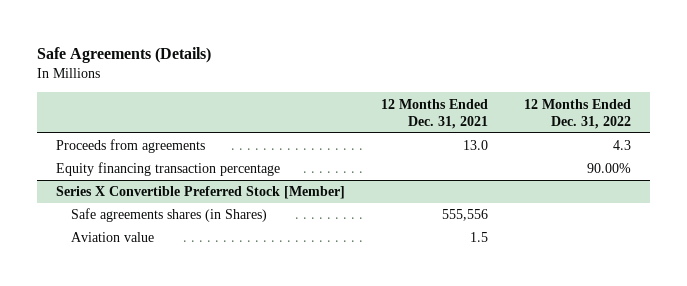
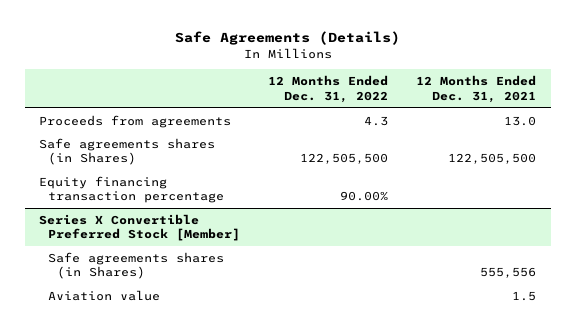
- | 12 Months Ended Dec. 31, 2021 | 12 Months Ended Dec. 31, 2022
+ | 12 Months Ended Dec. 31, 2022 | 12 Months Ended Dec. 31, 2021
+ Safe agreements shares (in Shares) | 122,505,500 | 122,505,500

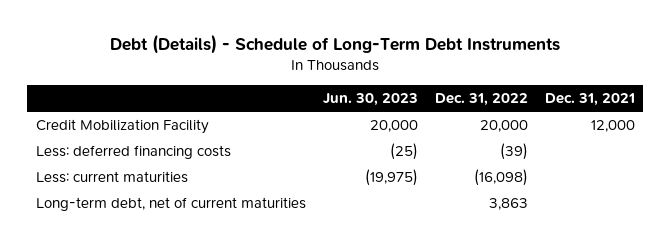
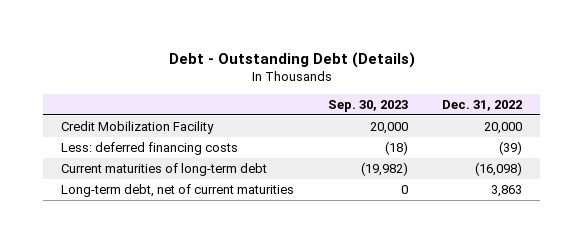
- Debt (Details) - Schedule of Long-Term Debt Instruments
+ Debt - Outstanding Debt (Details)
- | Jun. 30, 2023 | Dec. 31, 2022 | Dec. 31, 2021
+ | Sep. 30, 2023 | Dec. 31, 2022
- Less: current maturities | (19,975) | (16,098) |
+ Current maturities of long-term debt | (19,982) | (16,098)

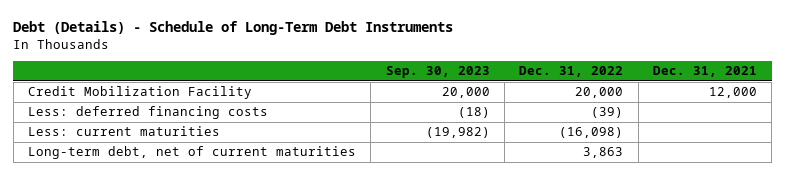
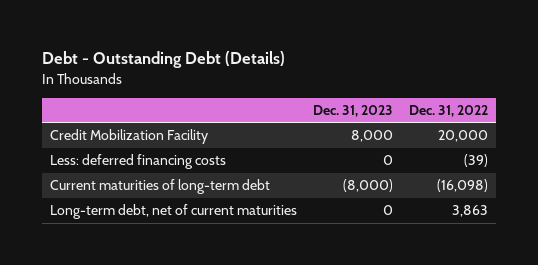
- Debt (Details) - Schedule of Long-Term Debt Instruments
+ Debt - Outstanding Debt (Details)
- | Sep. 30, 2023 | Dec. 31, 2022 | Dec. 31, 2021
+ | Dec. 31, 2023 | Dec. 31, 2022
- Less: current maturities | (19,982) | (16,098) |
+ Current maturities of long-term debt | (8,000) | (16,098)

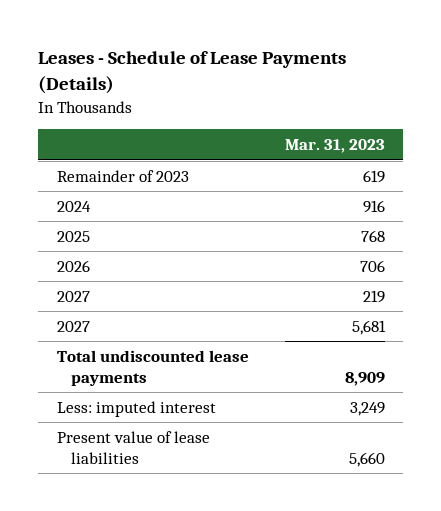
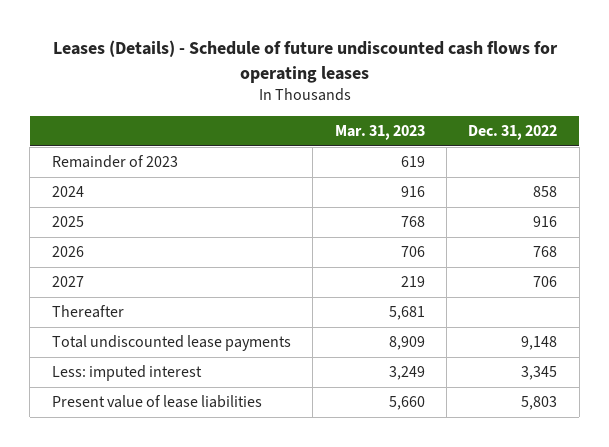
- Leases - Schedule of Lease Payments (Details)
+ Leases (Details) - Schedule of future undiscounted cash flows for operating leases
- | Mar. 31, 2023
+ | Mar. 31, 2023 | Dec. 31, 2022
- 2027 | 5,681
+ Thereafter | 5,681 |

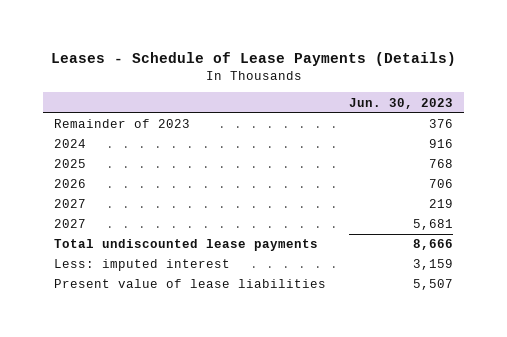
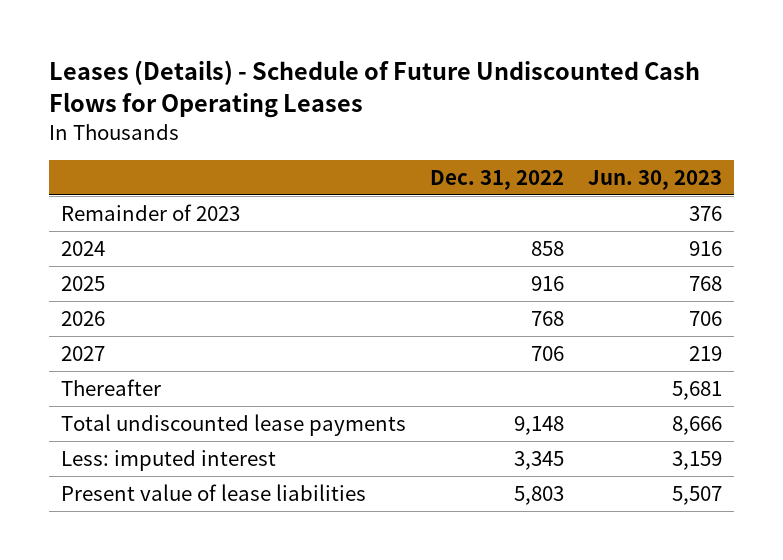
- Leases - Schedule of Lease Payments (Details)
+ Leases (Details) - Schedule of Future Undiscounted Cash Flows for Operating Leases
- | Jun. 30, 2023
+ | Dec. 31, 2022 | Jun. 30, 2023
- 2027 | 5,681
+ Thereafter | | 5,681

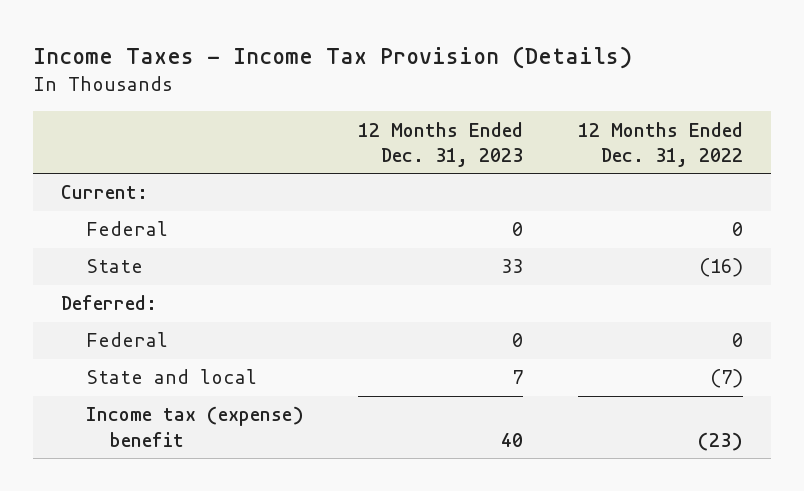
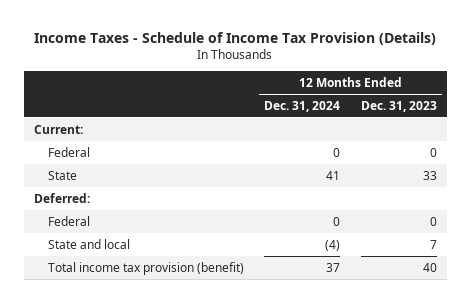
- Income Taxes - Income Tax Provision (Details)
+ Income Taxes - Schedule of Income Tax Provision (Details)
- | 12 Months Ended Dec. 31, 2023 | 12 Months Ended Dec. 31, 2022
+ | 12 Months Ended Dec. 31, 2024 | 12 Months Ended Dec. 31, 2023
- Income tax (expense) benefit | 40 | (23)
+ Total income tax provision (benefit) | 37 | 40

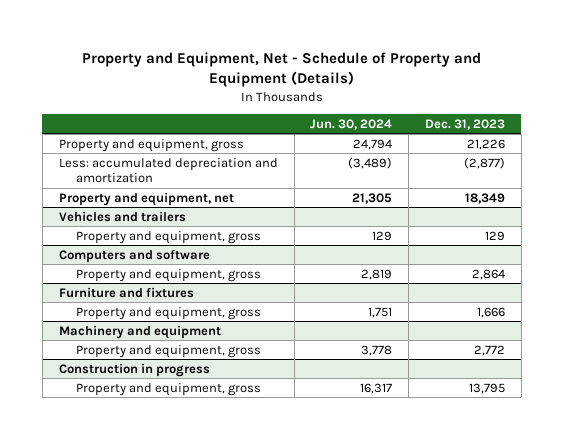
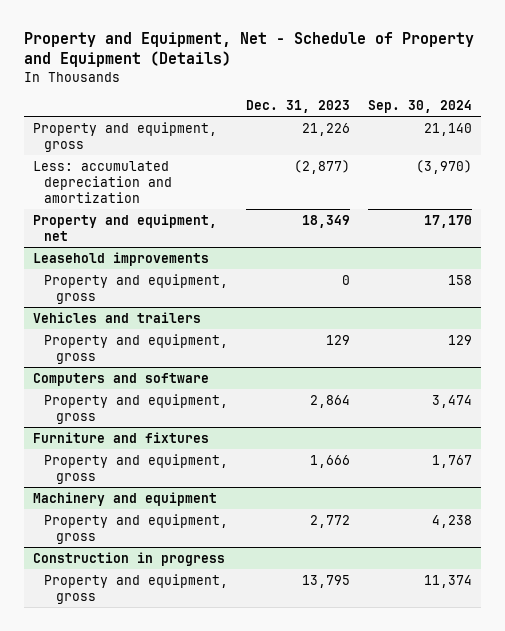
- | Jun. 30, 2024 | Dec. 31, 2023
+ | Dec. 31, 2023 | Sep. 30, 2024
+ Leasehold improvements
+ Property and equipment, gross | 0 | 158

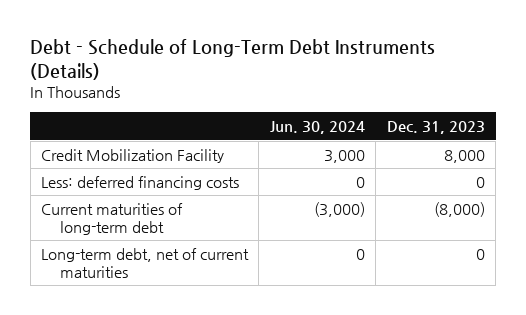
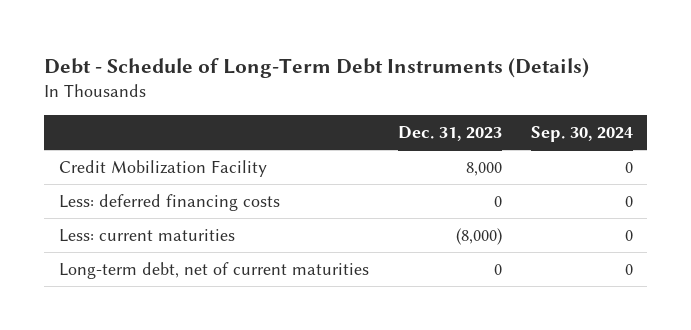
- | Jun. 30, 2024 | Dec. 31, 2023
+ | Dec. 31, 2023 | Sep. 30, 2024
- Current maturities of long-term debt | (3,000) | (8,000)
+ Less: current maturities | (8,000) | 0

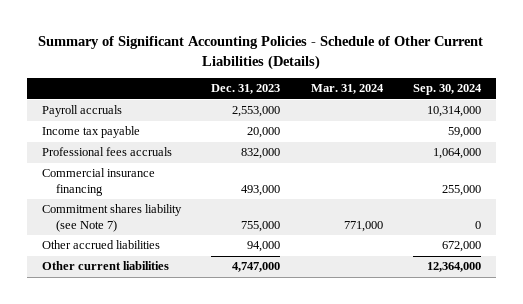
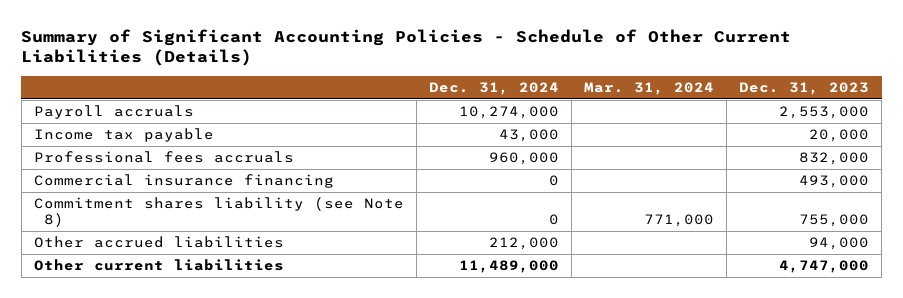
- | Dec. 31, 2023 | Mar. 31, 2024 | Sep. 30, 2024
+ | Dec. 31, 2024 | Mar. 31, 2024 | Dec. 31, 2023
- Commitment shares liability (see Note 7) | 755,000 | 771,000 | 0
+ Commitment shares liability (see Note 8) | 0 | 771,000 | 755,000

